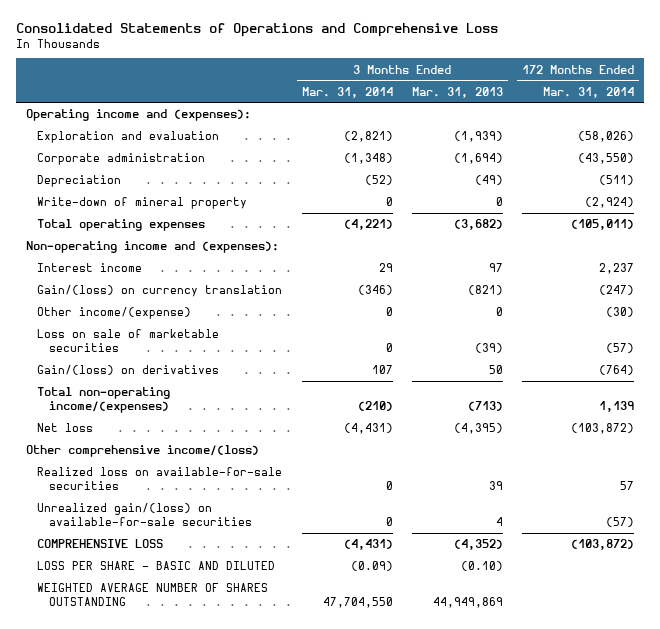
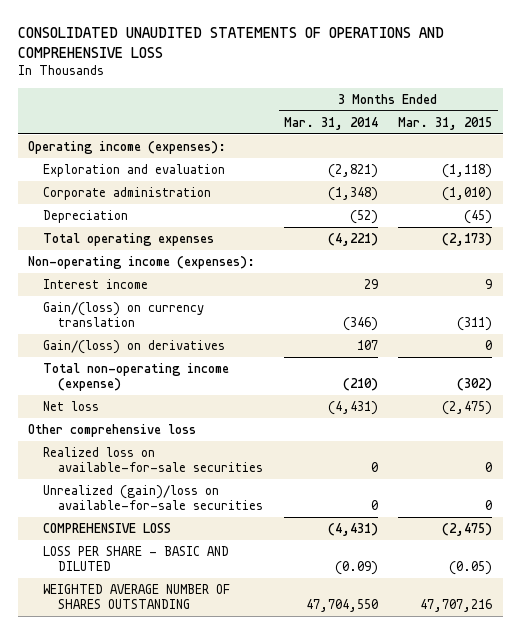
- Consolidated Statements of Operations and Comprehensive Loss
+ CONSOLIDATED UNAUDITED STATEMENTS OF OPERATIONS AND COMPREHENSIVE LOSS
- | 3 Months Ended Mar. 31, 2014 | 3 Months Ended Mar. 31, 2013 | 172 Months Ended Mar. 31, 2014
+ | 3 Months Ended Mar. 31, 2014 | 3 Months Ended Mar. 31, 2015
- Operating income and (expenses):
+ Operating income (expenses):
- Write-down of mineral property | 0 | 0 | (2,924)
- Non-operating income and (expenses):
+ Non-operating income (expenses):
- Other income/(expense) | 0 | 0 | (30)
- Loss on sale of marketable securities | 0 | (39) | (57)
- Total non-operating income/(expenses) | (210) | (713) | 1,139
+ Total non-operating income (expense) | (210) | (302)
- Other comprehensive income/(loss)
+ Other comprehensive loss
- Unrealized gain/(loss) on available-for-sale securities | 0 | 4 | (57)
+ Unrealized (gain)/loss on available-for-sale securities | 0 | 0

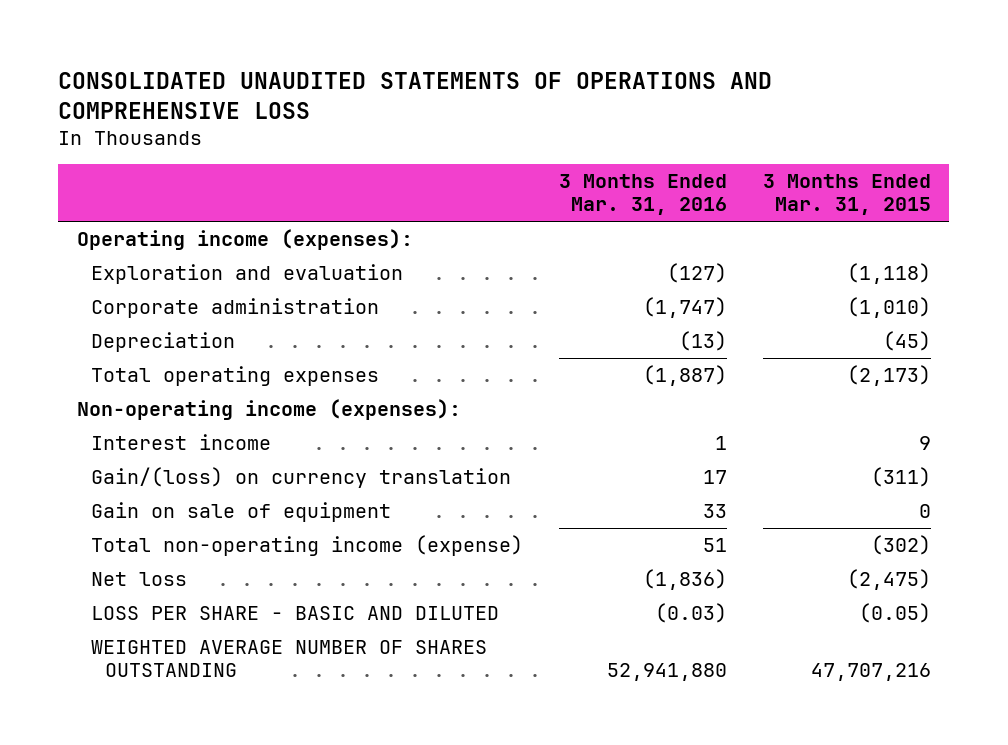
- | 3 Months Ended Mar. 31, 2014 | 3 Months Ended Mar. 31, 2015
+ | 3 Months Ended Mar. 31, 2016 | 3 Months Ended Mar. 31, 2015
- Gain/(loss) on derivatives | 107 | 0
+ Gain on sale of equipment | 33 | 0
- Other comprehensive loss
- Realized loss on available-for-sale securities | 0 | 0
- Unrealized (gain)/loss on available-for-sale securities | 0 | 0
- COMPREHENSIVE LOSS | (4,431) | (2,475)

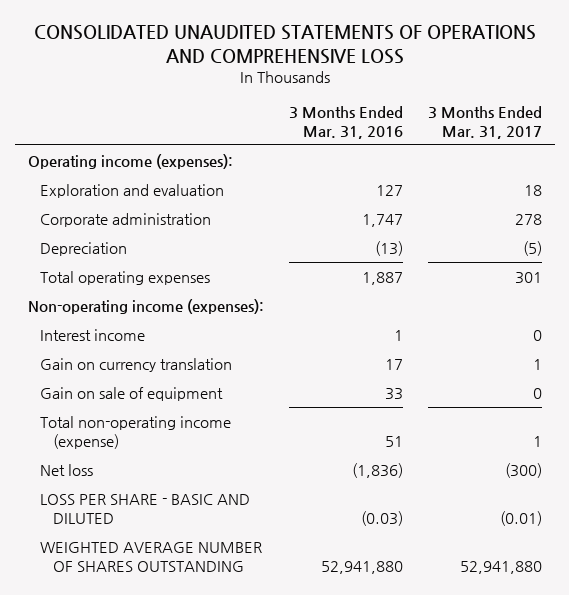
- | 3 Months Ended Mar. 31, 2016 | 3 Months Ended Mar. 31, 2015
+ | 3 Months Ended Mar. 31, 2016 | 3 Months Ended Mar. 31, 2017
- Exploration and evaluation | (127) | (1,118)
- Corporate administration | (1,747) | (1,010)
+ Exploration and evaluation | 127 | 18
+ Corporate administration | 1,747 | 278
- Total operating expenses | (1,887) | (2,173)
+ Total operating expenses | 1,887 | 301
- Gain/(loss) on currency translation | 17 | (311)
+ Gain on currency translation | 17 | 1

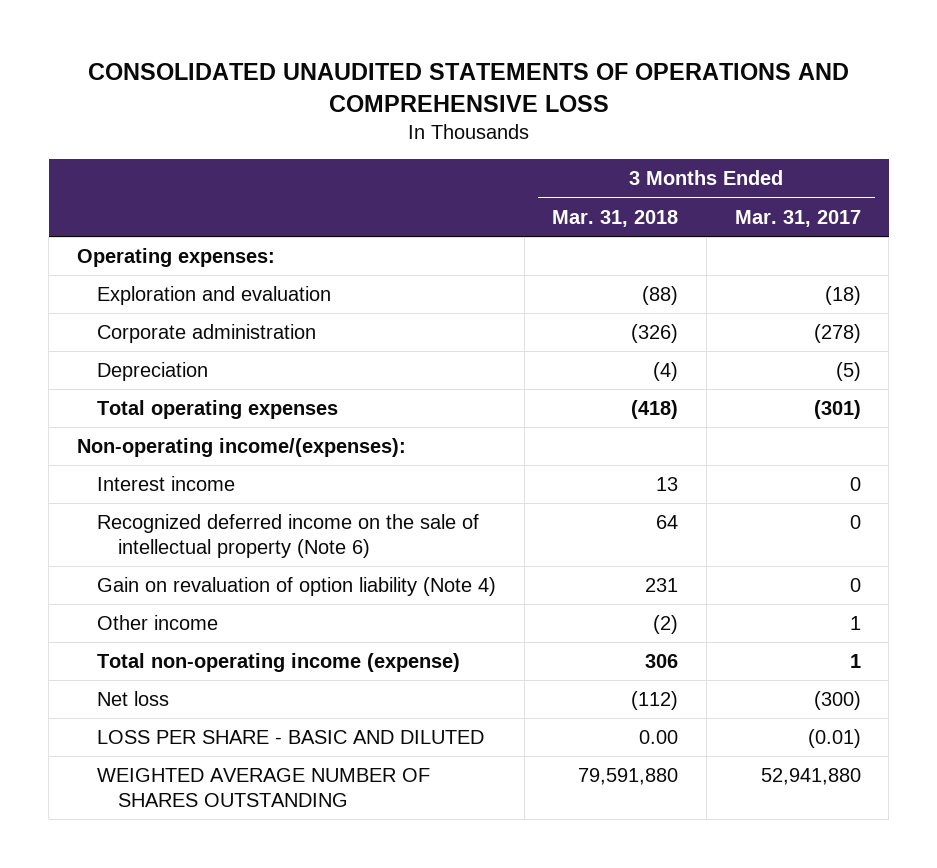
- | 3 Months Ended Mar. 31, 2016 | 3 Months Ended Mar. 31, 2017
+ | 3 Months Ended Mar. 31, 2018 | 3 Months Ended Mar. 31, 2017
- Operating income (expenses):
- Exploration and evaluation | 127 | 18
- Corporate administration | 1,747 | 278
+ Operating expenses:
+ Exploration and evaluation | (88) | (18)
+ Corporate administration | (326) | (278)
- Total operating expenses | 1,887 | 301
- Non-operating income (expenses):
+ Total operating expenses | (418) | (301)
+ Non-operating income/(expenses):
- Gain on currency translation | 17 | 1
- Gain on sale of equipment | 33 | 0
+ Recognized deferred income on the sale of intellectual property (Note 6) | 64 | 0
+ Gain on revaluation of option liability (Note 4) | 231 | 0
+ Other income | (2) | 1

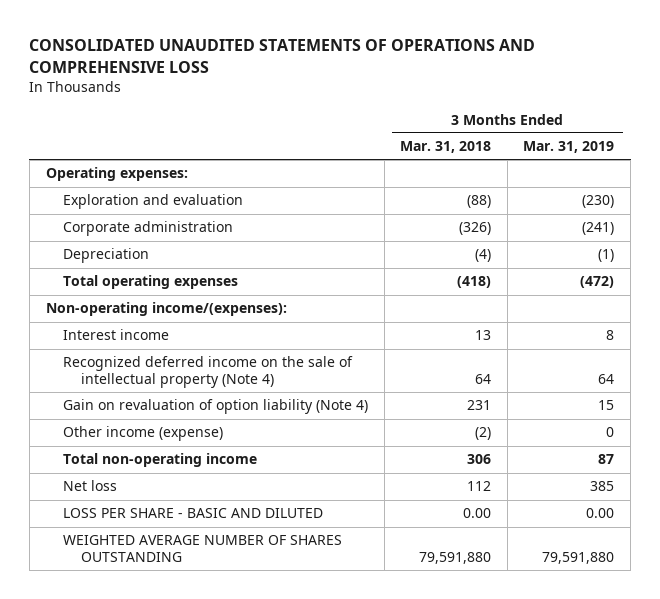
- | 3 Months Ended Mar. 31, 2018 | 3 Months Ended Mar. 31, 2017
+ | 3 Months Ended Mar. 31, 2018 | 3 Months Ended Mar. 31, 2019
- Recognized deferred income on the sale of intellectual property (Note 6) | 64 | 0
+ Recognized deferred income on the sale of intellectual property (Note 4) | 64 | 64
- Other income | (2) | 1
- Total non-operating income (expense) | 306 | 1
- Net loss | (112) | (300)
+ Other income (expense) | (2) | 0
+ Total non-operating income | 306 | 87
+ Net loss | 112 | 385

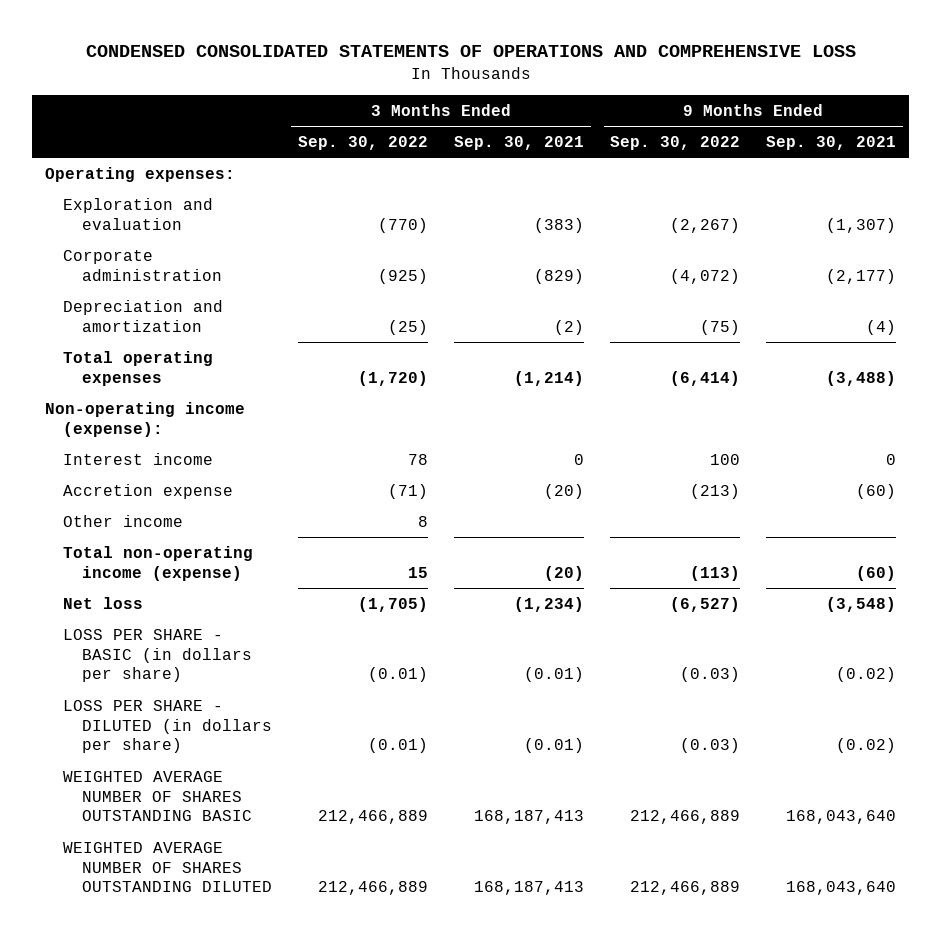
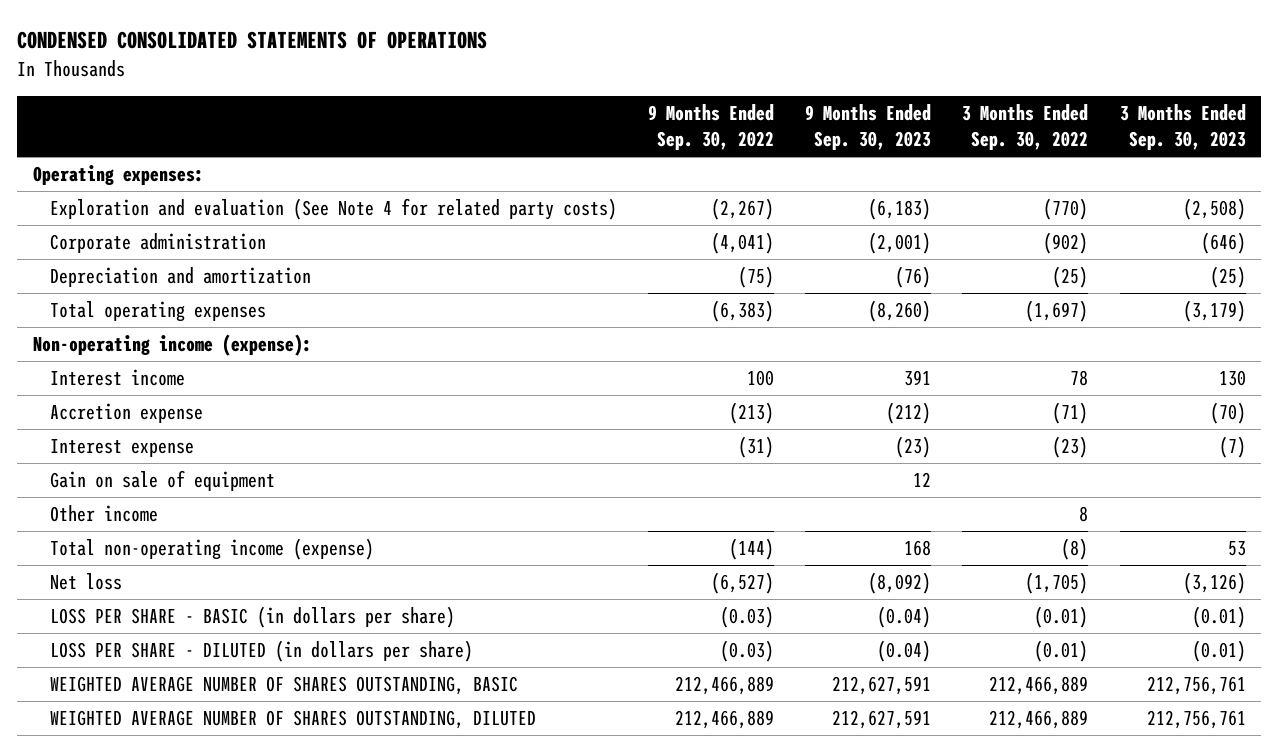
- CONDENSED CONSOLIDATED STATEMENTS OF OPERATIONS AND COMPREHENSIVE LOSS
+ CONDENSED CONSOLIDATED STATEMENTS OF OPERATIONS
- | 3 Months Ended Sep. 30, 2022 | 3 Months Ended Sep. 30, 2021 | 9 Months Ended Sep. 30, 2022 | 9 Months Ended Sep. 30, 2021
+ | 9 Months Ended Sep. 30, 2022 | 9 Months Ended Sep. 30, 2023 | 3 Months Ended Sep. 30, 2022 | 3 Months Ended Sep. 30, 2023
- Exploration and evaluation | (770) | (383) | (2,267) | (1,307)
- Corporate administration | (925) | (829) | (4,072) | (2,177)
+ Exploration and evaluation (See Note 4 for related party costs) | (2,267) | (6,183) | (770) | (2,508)
+ Corporate administration | (4,041) | (2,001) | (902) | (646)
- Total operating expenses | (1,720) | (1,214) | (6,414) | (3,488)
+ Total operating expenses | (6,383) | (8,260) | (1,697) | (3,179)
+ Interest expense | (31) | (23) | (23) | (7)
+ Gain on sale of equipment | | 12 | |
- Total non-operating income (expense) | 15 | (20) | (113) | (60)
+ Total non-operating income (expense) | (144) | 168 | (8) | 53
- WEIGHTED AVERAGE NUMBER OF SHARES OUTSTANDING BASIC | 212,466,889 | 168,187,413 | 212,466,889 | 168,043,640
- WEIGHTED AVERAGE NUMBER OF SHARES OUTSTANDING DILUTED | 212,466,889 | 168,187,413 | 212,466,889 | 168,043,640
+ WEIGHTED AVERAGE NUMBER OF SHARES OUTSTANDING, BASIC | 212,466,889 | 212,627,591 | 212,466,889 | 212,756,761
+ WEIGHTED AVERAGE NUMBER OF SHARES OUTSTANDING, DILUTED | 212,466,889 | 212,627,591 | 212,466,889 | 212,756,761

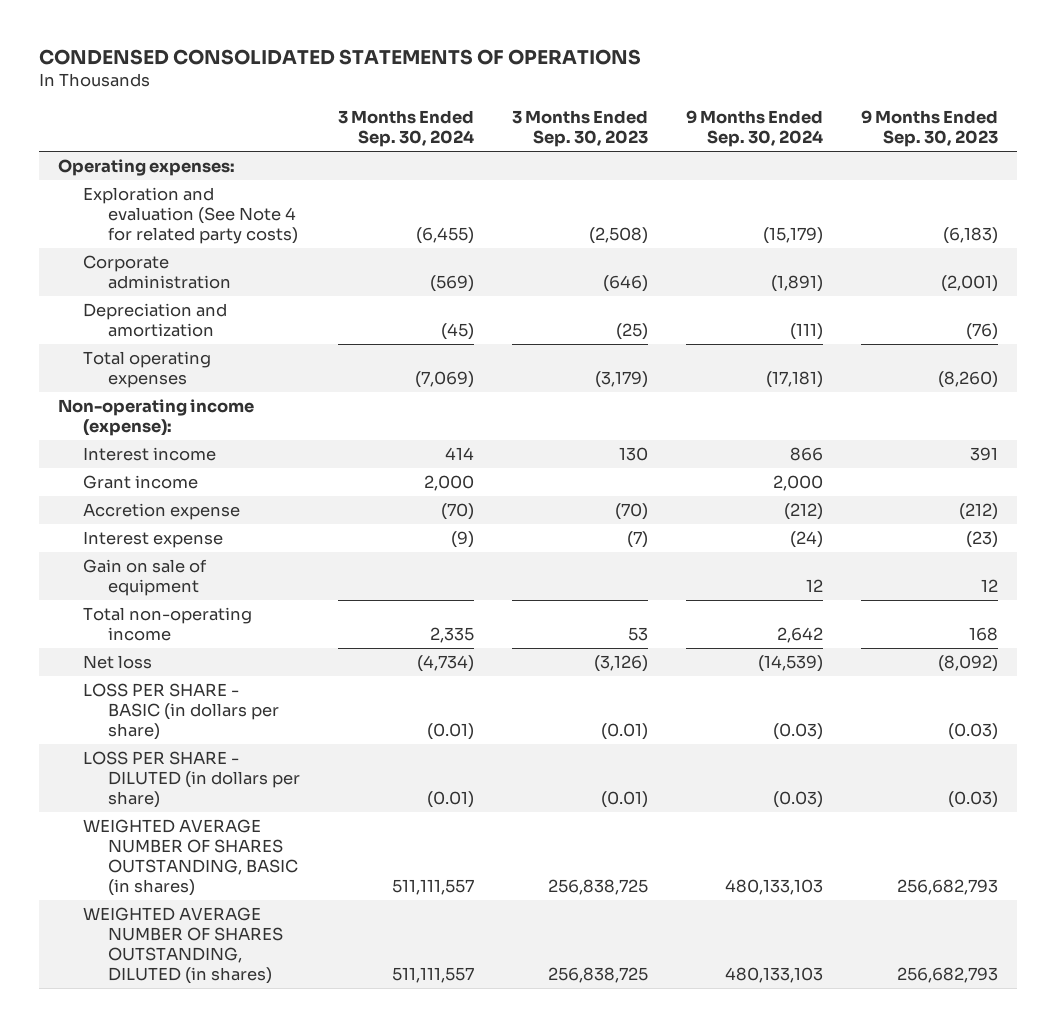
- | 9 Months Ended Sep. 30, 2022 | 9 Months Ended Sep. 30, 2023 | 3 Months Ended Sep. 30, 2022 | 3 Months Ended Sep. 30, 2023
+ | 3 Months Ended Sep. 30, 2024 | 3 Months Ended Sep. 30, 2023 | 9 Months Ended Sep. 30, 2024 | 9 Months Ended Sep. 30, 2023
+ Grant income | 2,000 | | 2,000 |
- Other income | | | 8 |
- Total non-operating income (expense) | (144) | 168 | (8) | 53
+ Total non-operating income | 2,335 | 53 | 2,642 | 168
- LOSS PER SHARE - BASIC (in dollars per share) | (0.03) | (0.04) | (0.01) | (0.01)
- LOSS PER SHARE - DILUTED (in dollars per share) | (0.03) | (0.04) | (0.01) | (0.01)
- WEIGHTED AVERAGE NUMBER OF SHARES OUTSTANDING, BASIC | 212,466,889 | 212,627,591 | 212,466,889 | 212,756,761
- WEIGHTED AVERAGE NUMBER OF SHARES OUTSTANDING, DILUTED | 212,466,889 | 212,627,591 | 212,466,889 | 212,756,761
+ LOSS PER SHARE - BASIC (in dollars per share) | (0.01) | (0.01) | (0.03) | (0.03)
+ LOSS PER SHARE - DILUTED (in dollars per share) | (0.01) | (0.01) | (0.03) | (0.03)
+ WEIGHTED AVERAGE NUMBER OF SHARES OUTSTANDING, BASIC (in shares) | 511,111,557 | 256,838,725 | 480,133,103 | 256,682,793
+ WEIGHTED AVERAGE NUMBER OF SHARES OUTSTANDING, DILUTED (in shares) | 511,111,557 | 256,838,725 | 480,133,103 | 256,682,793

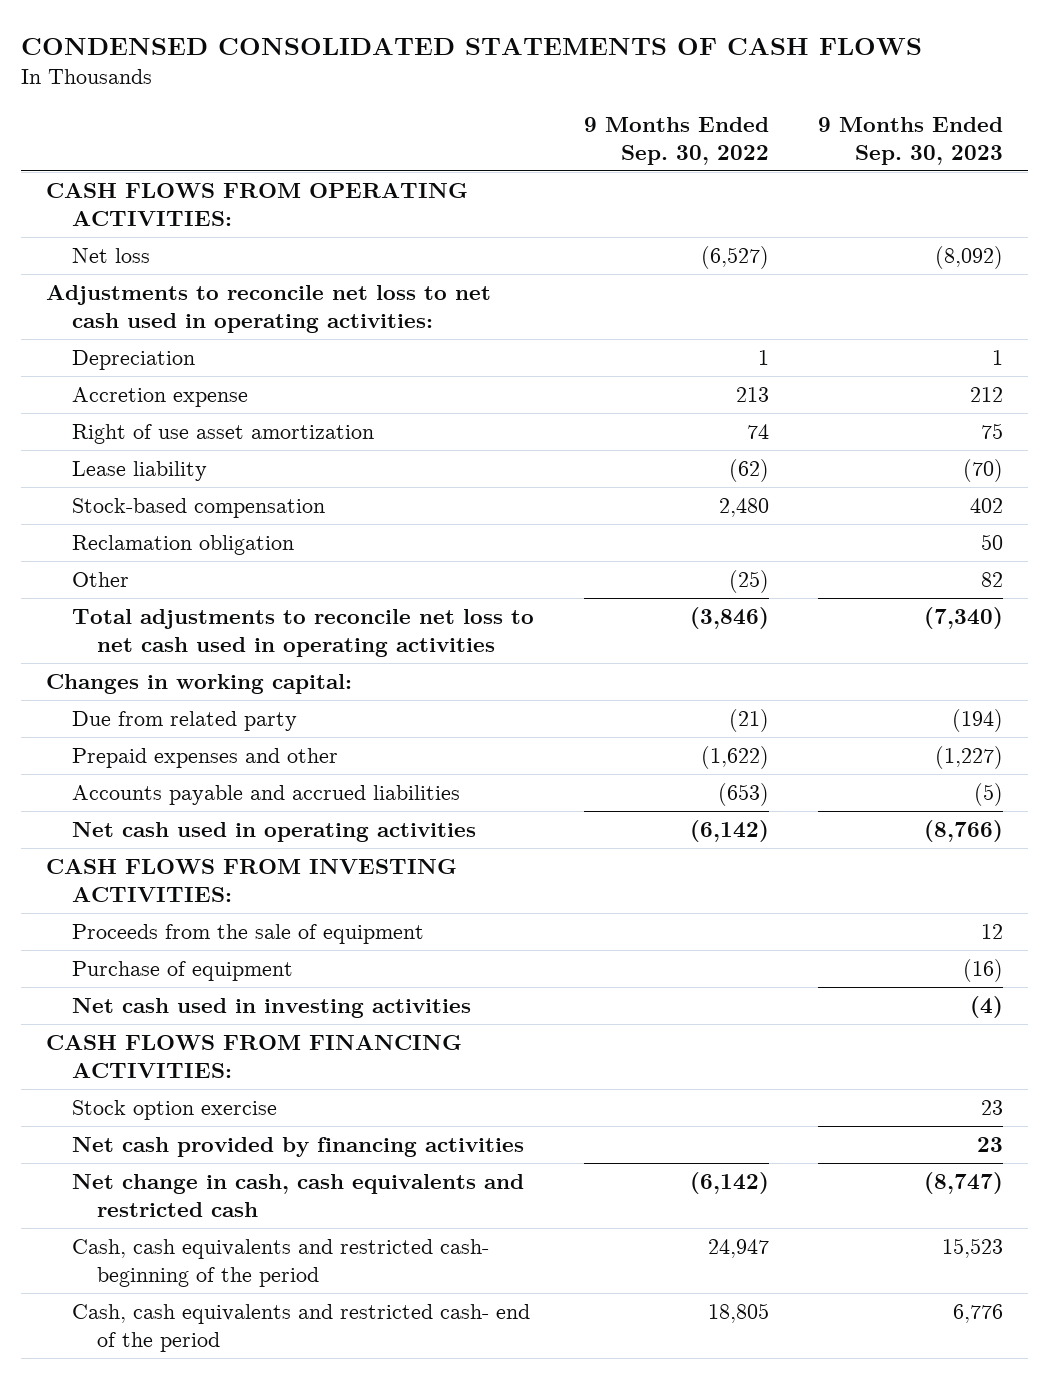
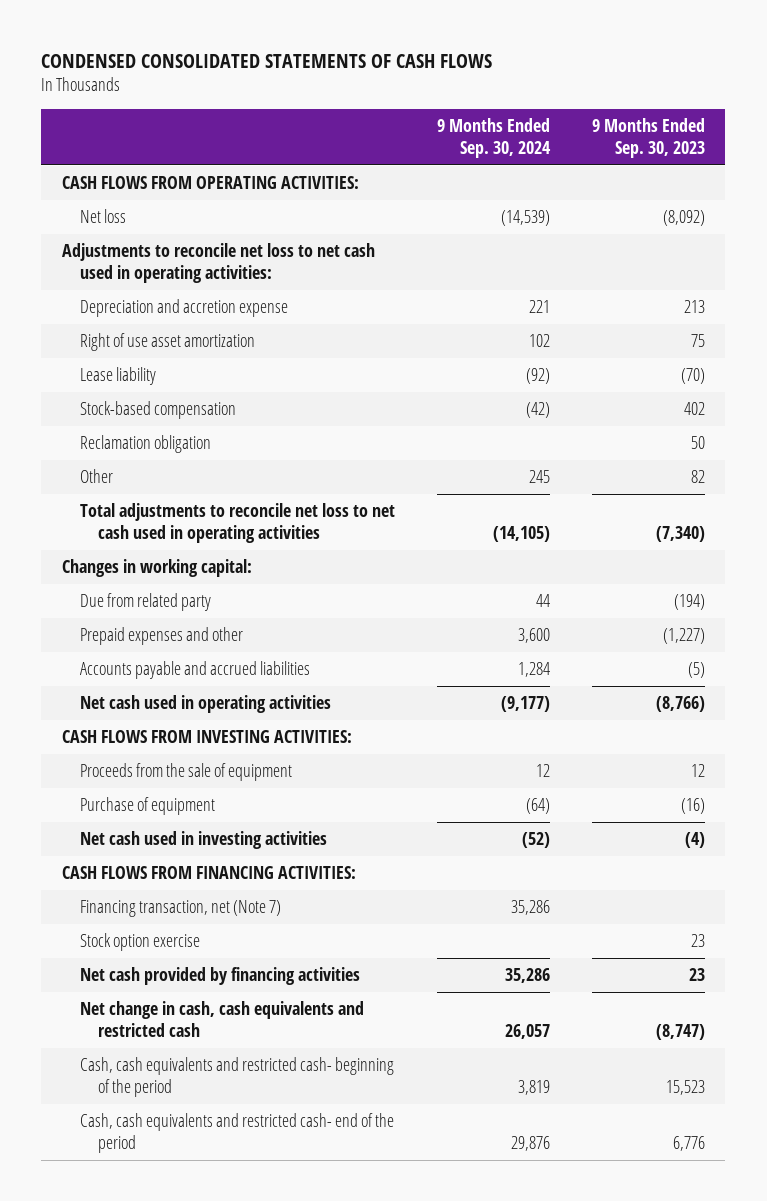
- | 9 Months Ended Sep. 30, 2022 | 9 Months Ended Sep. 30, 2023
+ | 9 Months Ended Sep. 30, 2024 | 9 Months Ended Sep. 30, 2023
- Depreciation | 1 | 1
- Accretion expense | 213 | 212
+ Depreciation and accretion expense | 221 | 213
+ Financing transaction, net (Note 7) | 35,286 |

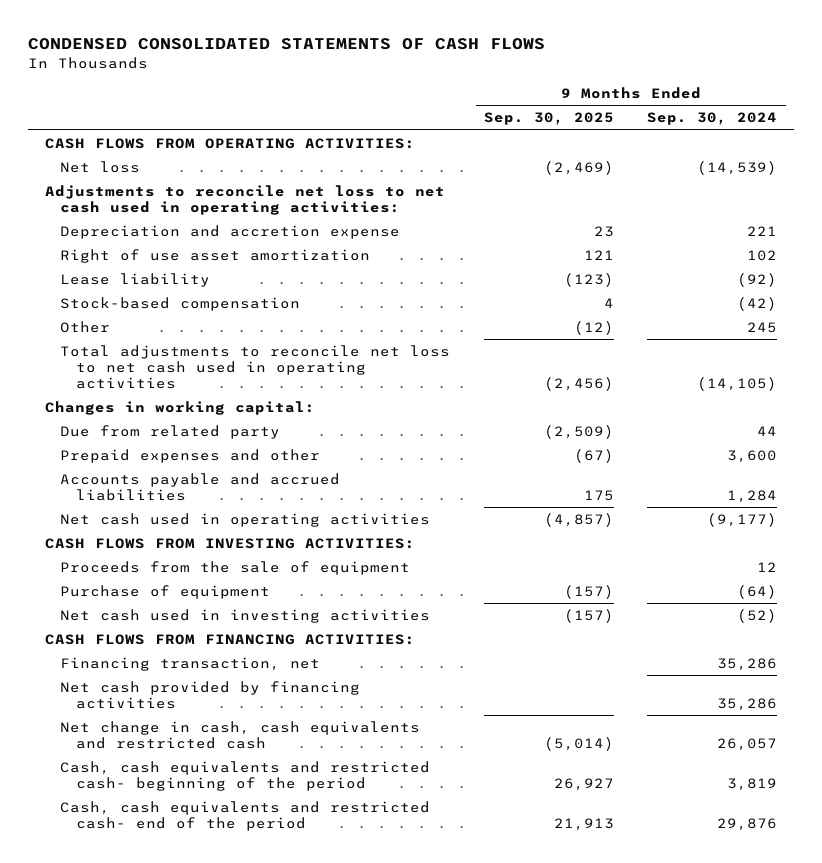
- | 9 Months Ended Sep. 30, 2024 | 9 Months Ended Sep. 30, 2023
+ | 9 Months Ended Sep. 30, 2025 | 9 Months Ended Sep. 30, 2024
- Reclamation obligation | | 50
- Financing transaction, net (Note 7) | 35,286 |
- Stock option exercise | | 23
+ Financing transaction, net | | 35,286

